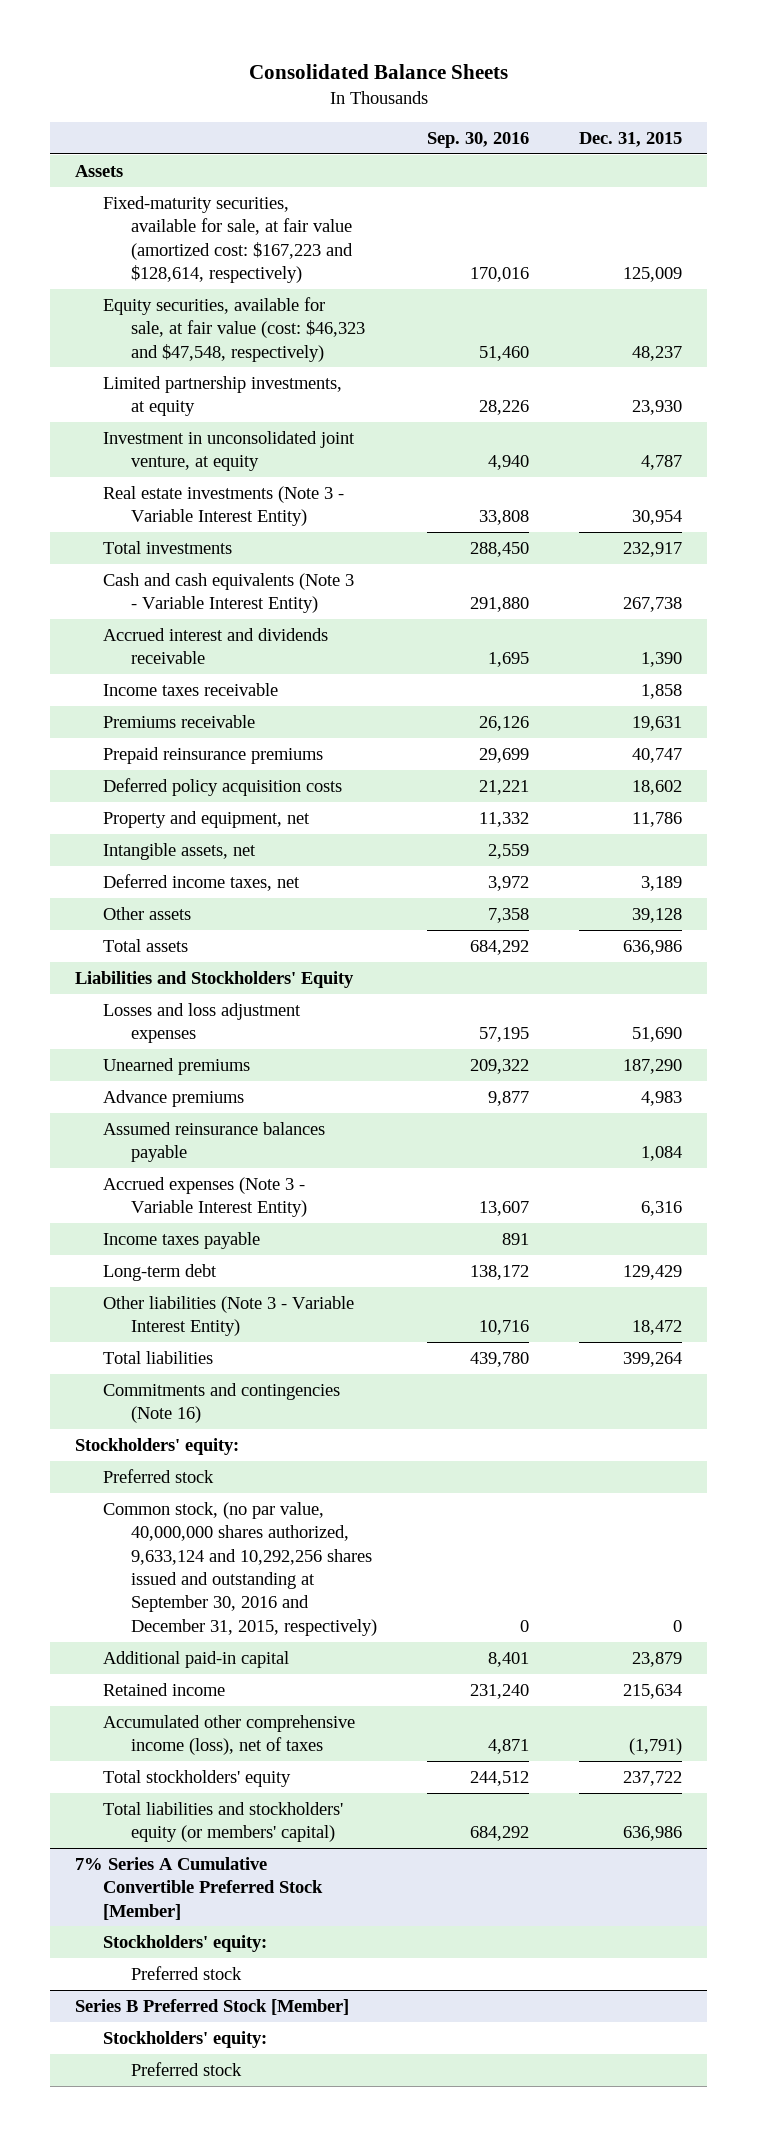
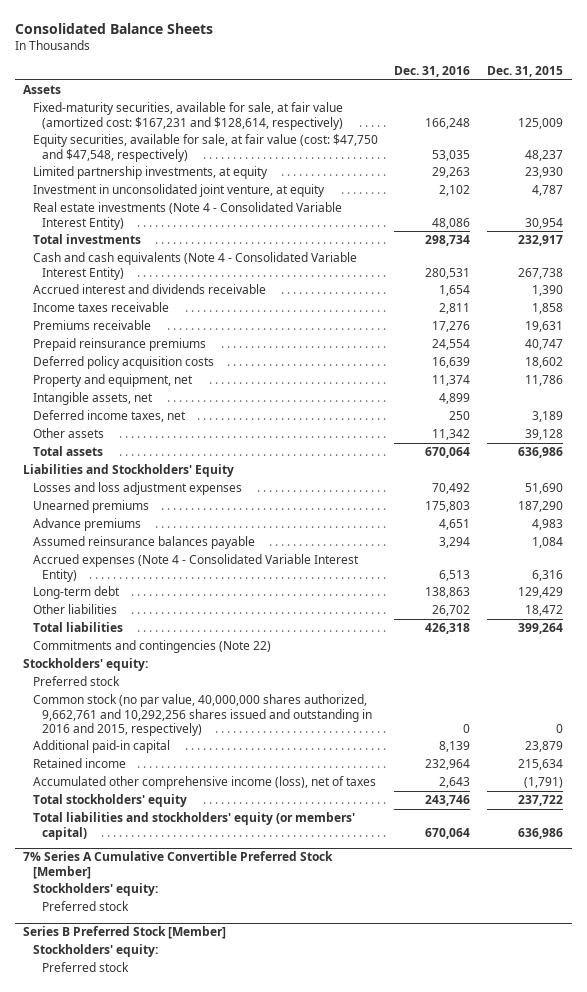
- | Sep. 30, 2016 | Dec. 31, 2015
+ | Dec. 31, 2016 | Dec. 31, 2015
- Fixed-maturity securities, available for sale, at fair value (amortized cost: $167,223 and $128,614, respectively) | 170,016 | 125,009
- Equity securities, available for sale, at fair value (cost: $46,323 and $47,548, respectively) | 51,460 | 48,237
+ Fixed-maturity securities, available for sale, at fair value (amortized cost: $167,231 and $128,614, respectively) | 166,248 | 125,009
+ Equity securities, available for sale, at fair value (cost: $47,750 and $47,548, respectively) | 53,035 | 48,237
- Real estate investments (Note 3 - Variable Interest Entity) | 33,808 | 30,954
+ Real estate investments (Note 4 - Consolidated Variable Interest Entity) | 48,086 | 30,954
- Cash and cash equivalents (Note 3 - Variable Interest Entity) | 291,880 | 267,738
+ Cash and cash equivalents (Note 4 - Consolidated Variable Interest Entity) | 280,531 | 267,738
- Accrued expenses (Note 3 - Variable Interest Entity) | 13,607 | 6,316
- Income taxes payable | 891 |
+ Accrued expenses (Note 4 - Consolidated Variable Interest Entity) | 6,513 | 6,316
- Other liabilities (Note 3 - Variable Interest Entity) | 10,716 | 18,472
+ Other liabilities | 26,702 | 18,472
- Commitments and contingencies (Note 16)
+ Commitments and contingencies (Note 22)
- Common stock, (no par value, 40,000,000 shares authorized, 9,633,124 and 10,292,256 shares issued and outstanding at September 30, 2016 and December 31, 2015, respectively) | 0 | 0
+ Common stock (no par value, 40,000,000 shares authorized, 9,662,761 and 10,292,256 shares issued and outstanding in 2016 and 2015, respectively) | 0 | 0

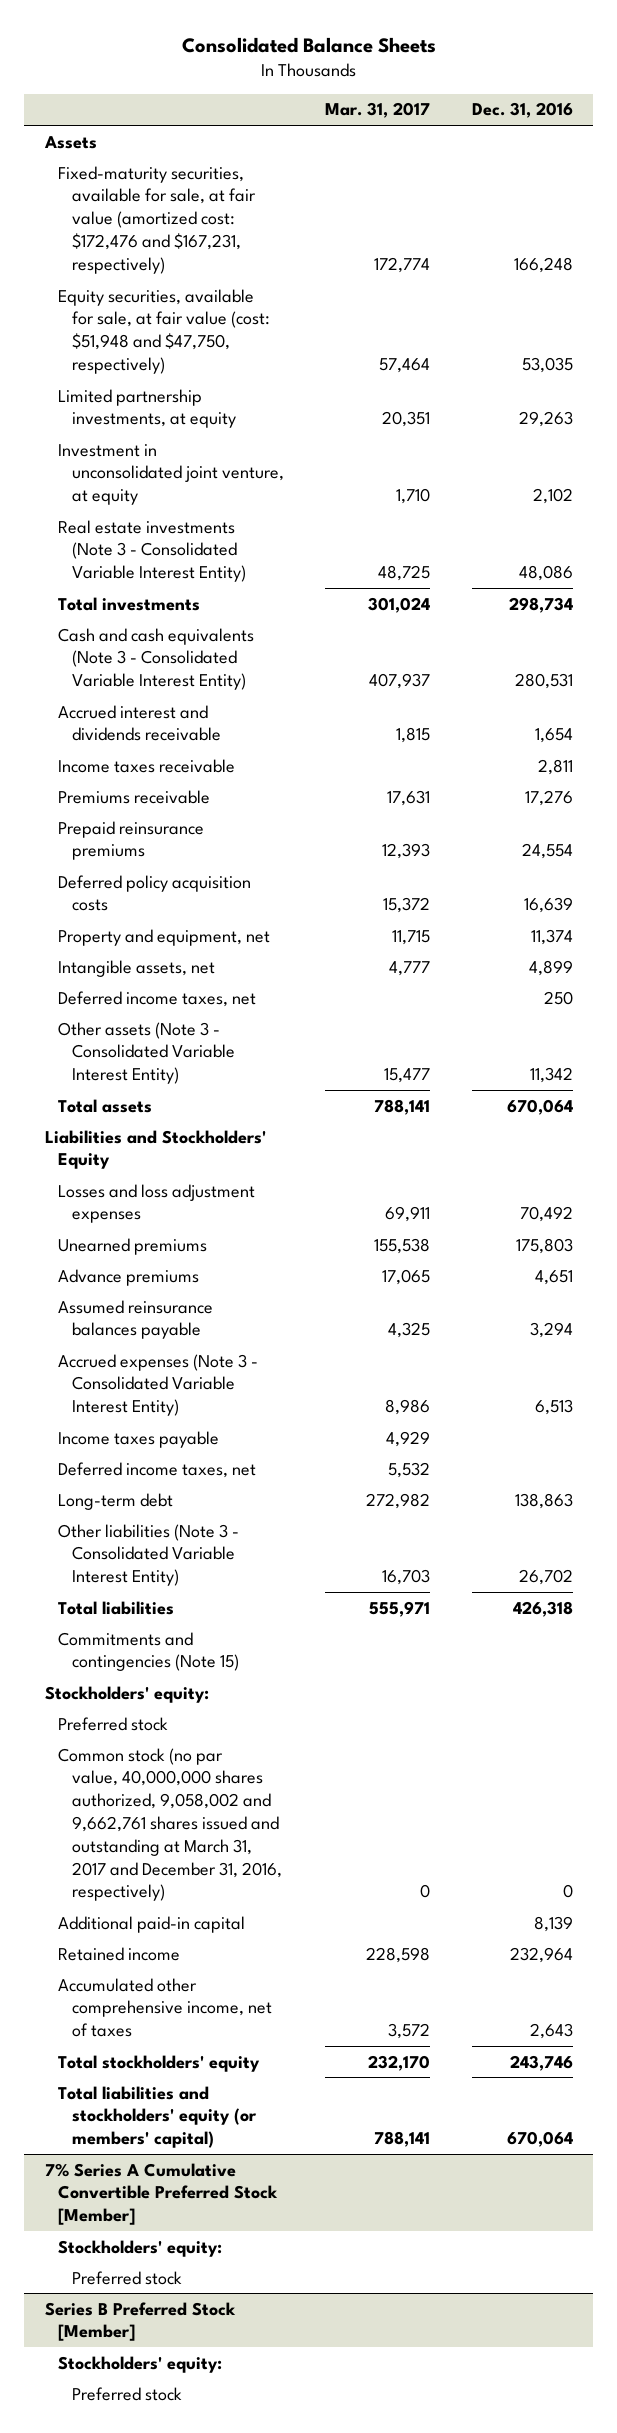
- | Dec. 31, 2016 | Dec. 31, 2015
+ | Mar. 31, 2017 | Dec. 31, 2016
- Fixed-maturity securities, available for sale, at fair value (amortized cost: $167,231 and $128,614, respectively) | 166,248 | 125,009
- Equity securities, available for sale, at fair value (cost: $47,750 and $47,548, respectively) | 53,035 | 48,237
+ Fixed-maturity securities, available for sale, at fair value (amortized cost: $172,476 and $167,231, respectively) | 172,774 | 166,248
+ Equity securities, available for sale, at fair value (cost: $51,948 and $47,750, respectively) | 57,464 | 53,035
- Real estate investments (Note 4 - Consolidated Variable Interest Entity) | 48,086 | 30,954
+ Real estate investments (Note 3 - Consolidated Variable Interest Entity) | 48,725 | 48,086
- Cash and cash equivalents (Note 4 - Consolidated Variable Interest Entity) | 280,531 | 267,738
+ Cash and cash equivalents (Note 3 - Consolidated Variable Interest Entity) | 407,937 | 280,531
- Other assets | 11,342 | 39,128
+ Other assets (Note 3 - Consolidated Variable Interest Entity) | 15,477 | 11,342
- Accrued expenses (Note 4 - Consolidated Variable Interest Entity) | 6,513 | 6,316
+ Accrued expenses (Note 3 - Consolidated Variable Interest Entity) | 8,986 | 6,513
+ Income taxes payable | 4,929 |
+ Deferred income taxes, net | 5,532 |
- Other liabilities | 26,702 | 18,472
+ Other liabilities (Note 3 - Consolidated Variable Interest Entity) | 16,703 | 26,702
- Commitments and contingencies (Note 22)
+ Commitments and contingencies (Note 15)
- Common stock (no par value, 40,000,000 shares authorized, 9,662,761 and 10,292,256 shares issued and outstanding in 2016 and 2015, respectively) | 0 | 0
+ Common stock (no par value, 40,000,000 shares authorized, 9,058,002 and 9,662,761 shares issued and outstanding at March 31, 2017 and December 31, 2016, respectively) | 0 | 0
- Accumulated other comprehensive income (loss), net of taxes | 2,643 | (1,791)
+ Accumulated other comprehensive income, net of taxes | 3,572 | 2,643

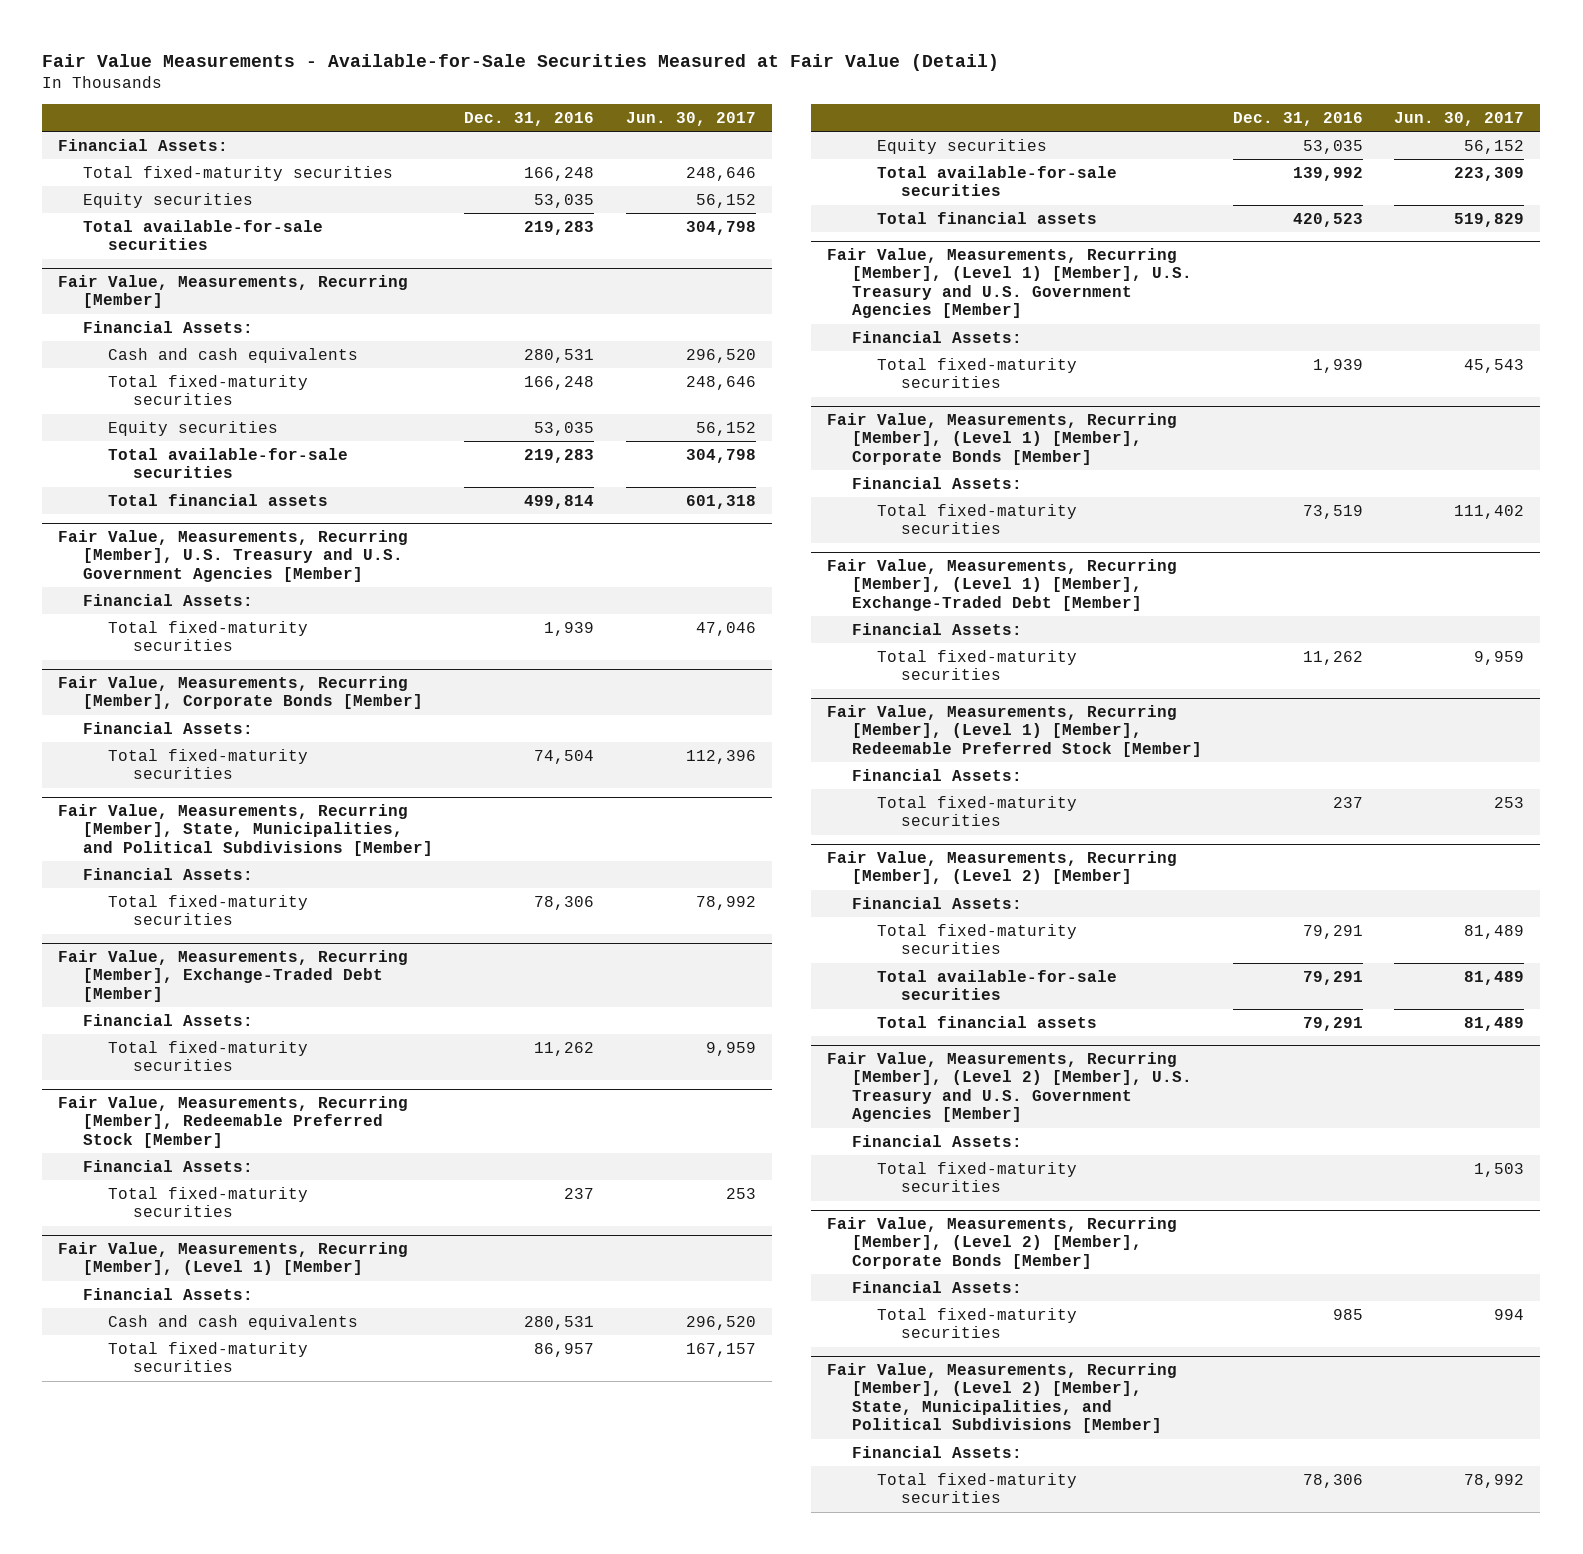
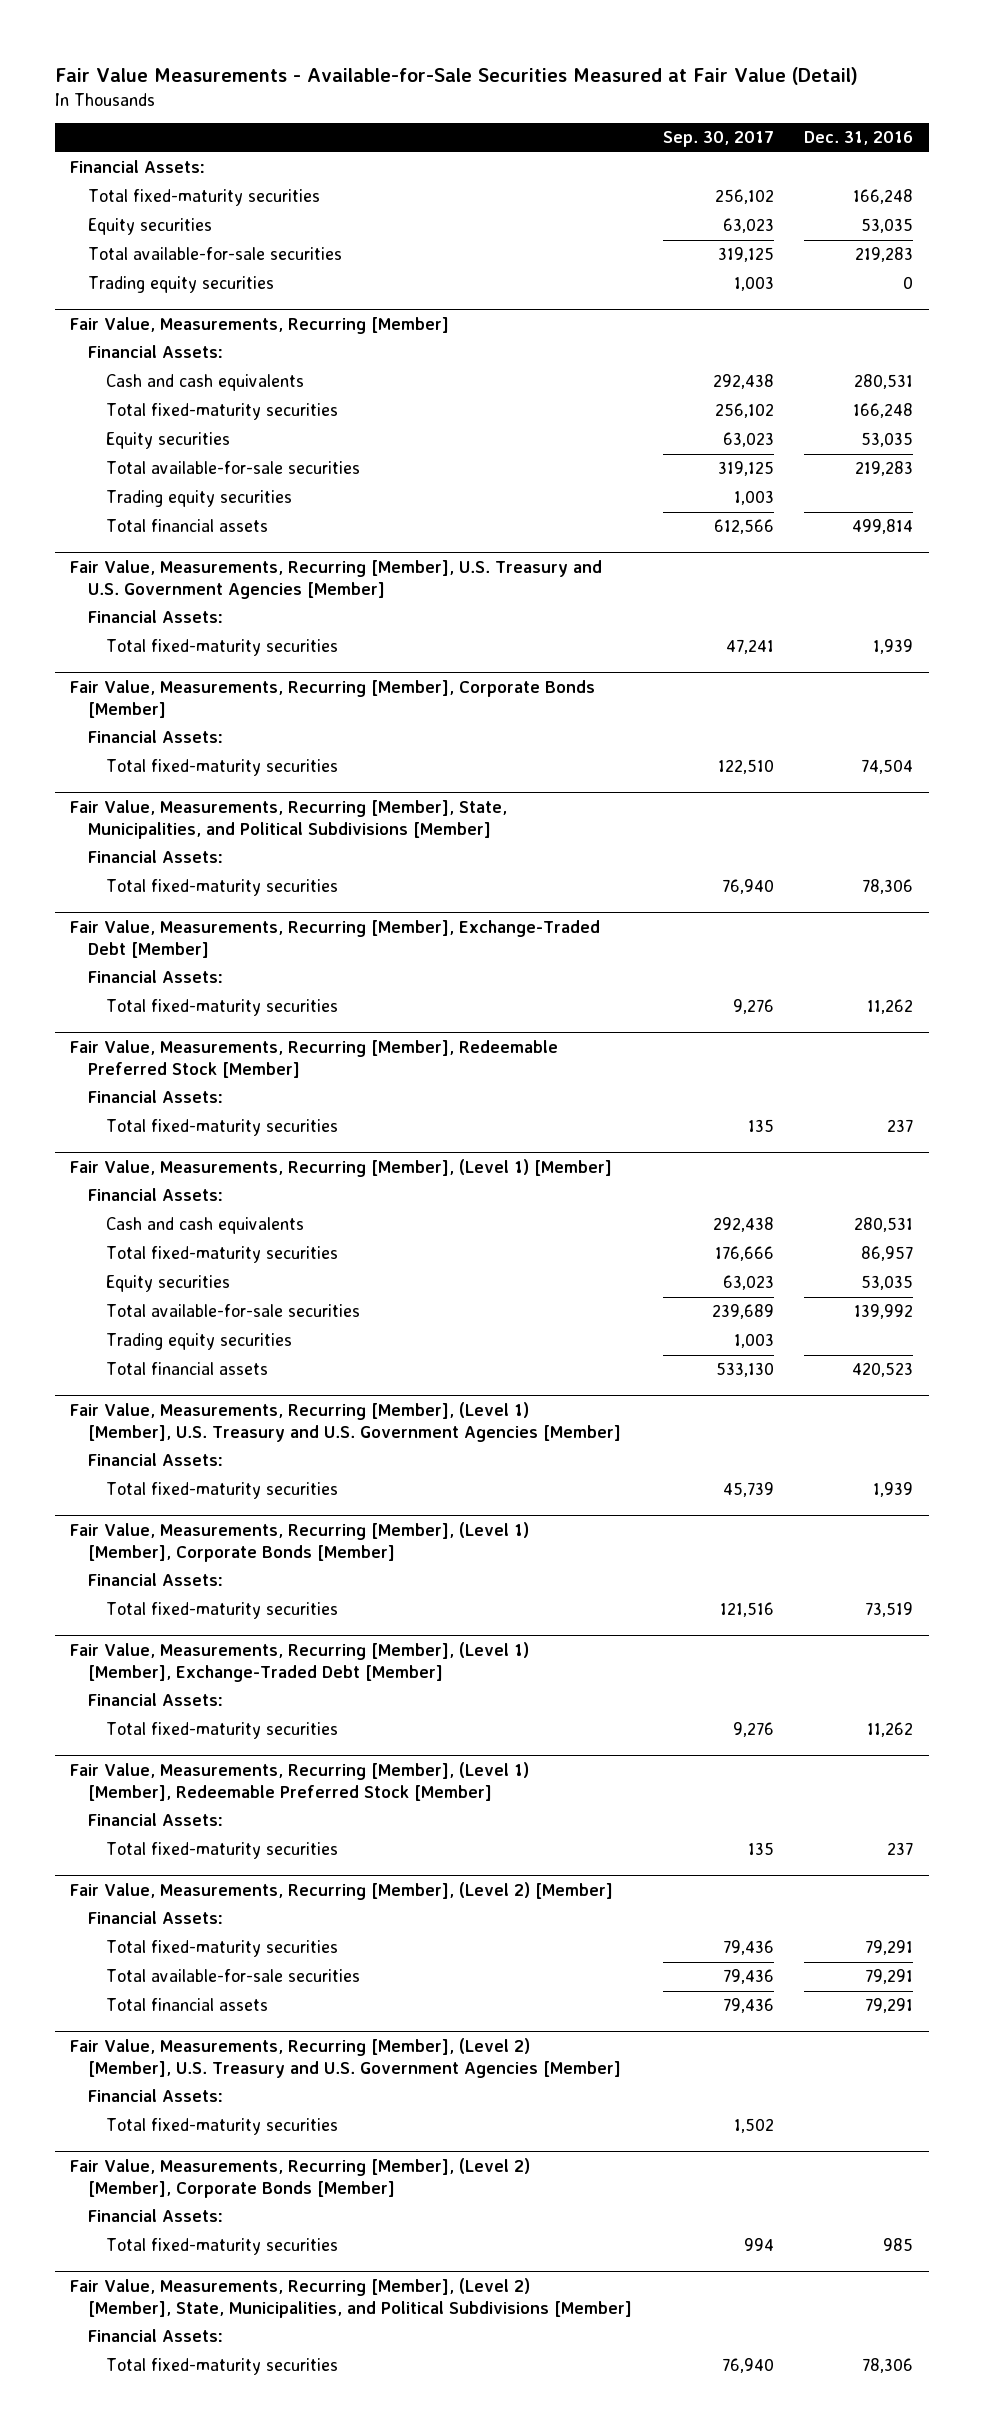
- | Dec. 31, 2016 | Jun. 30, 2017
+ | Sep. 30, 2017 | Dec. 31, 2016
+ Trading equity securities | 1,003 | 0
@ Fair Value, Measurements, Recurring [Member]
+ Trading equity securities | 1,003 |
@ Fair Value, Measurements, Recurring [Member], (Level 1) [Member]
+ Trading equity securities | 1,003 |

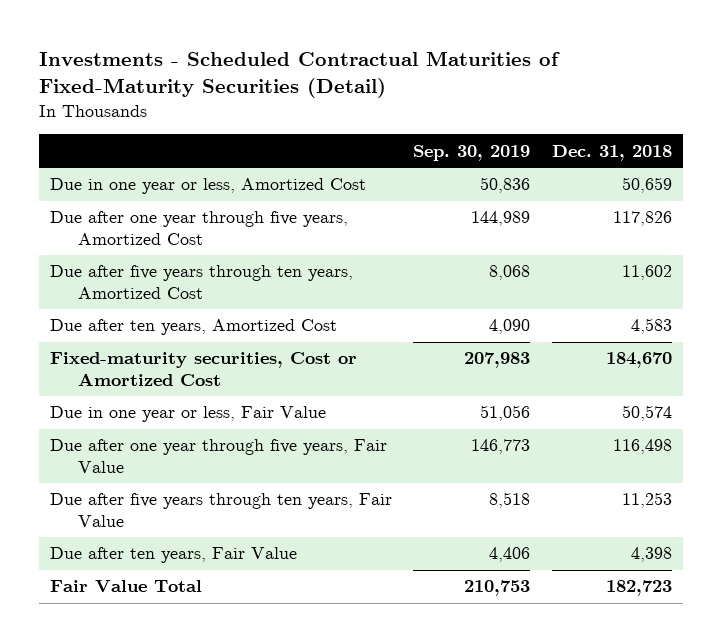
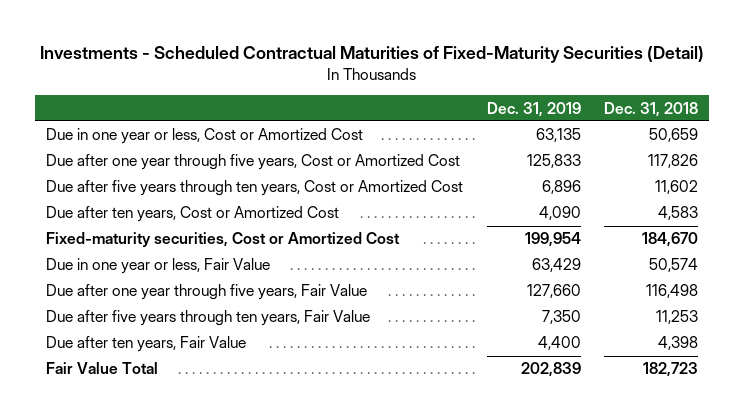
- | Sep. 30, 2019 | Dec. 31, 2018
+ | Dec. 31, 2019 | Dec. 31, 2018
- Due in one year or less, Amortized Cost | 50,836 | 50,659
- Due after one year through five years, Amortized Cost | 144,989 | 117,826
- Due after five years through ten years, Amortized Cost | 8,068 | 11,602
- Due after ten years, Amortized Cost | 4,090 | 4,583
+ Due in one year or less, Cost or Amortized Cost | 63,135 | 50,659
+ Due after one year through five years, Cost or Amortized Cost | 125,833 | 117,826
+ Due after five years through ten years, Cost or Amortized Cost | 6,896 | 11,602
+ Due after ten years, Cost or Amortized Cost | 4,090 | 4,583

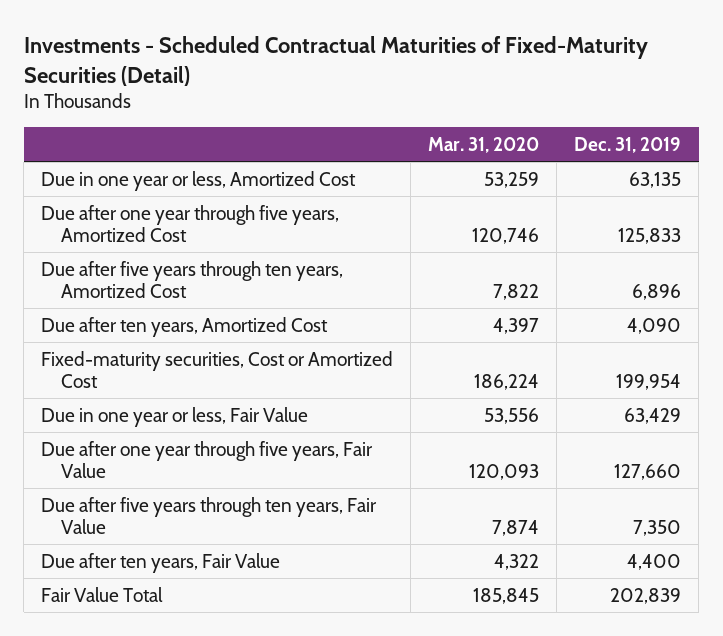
- | Dec. 31, 2019 | Dec. 31, 2018
+ | Mar. 31, 2020 | Dec. 31, 2019
- Due in one year or less, Cost or Amortized Cost | 63,135 | 50,659
- Due after one year through five years, Cost or Amortized Cost | 125,833 | 117,826
- Due after five years through ten years, Cost or Amortized Cost | 6,896 | 11,602
- Due after ten years, Cost or Amortized Cost | 4,090 | 4,583
+ Due in one year or less, Amortized Cost | 53,259 | 63,135
+ Due after one year through five years, Amortized Cost | 120,746 | 125,833
+ Due after five years through ten years, Amortized Cost | 7,822 | 6,896
+ Due after ten years, Amortized Cost | 4,397 | 4,090

